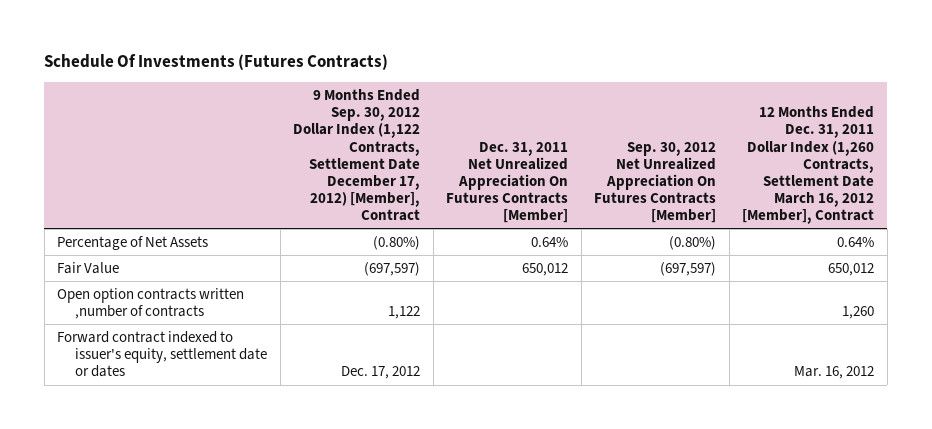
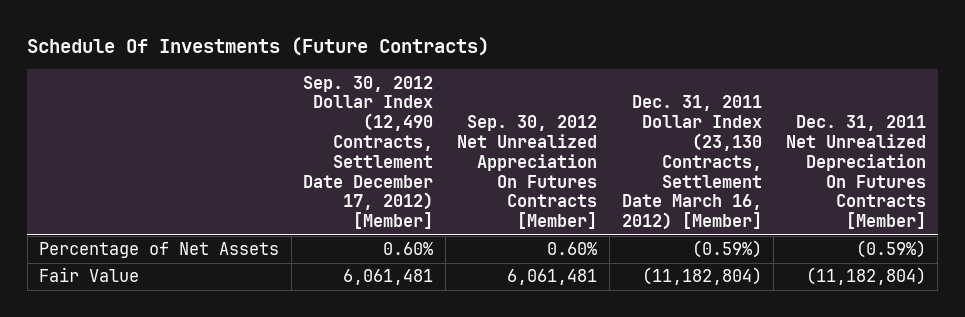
- Schedule Of Investments (Futures Contracts)
+ Schedule Of Investments (Future Contracts)
- | 9 Months Ended Sep. 30, 2012 Dollar Index (1,122 Contracts, Settlement Date December 17, 2012) [Member], Contract | Dec. 31, 2011 Net Unrealized Appreciation On Futures Contracts [Member] | Sep. 30, 2012 Net Unrealized Appreciation On Futures Contracts [Member] | 12 Months Ended Dec. 31, 2011 Dollar Index (1,260 Contracts, Settlement Date March 16, 2012 [Member], Contract
+ | Sep. 30, 2012 Dollar Index (12,490 Contracts, Settlement Date December 17, 2012) [Member] | Sep. 30, 2012 Net Unrealized Appreciation On Futures Contracts [Member] | Dec. 31, 2011 Dollar Index (23,130 Contracts, Settlement Date March 16, 2012) [Member] | Dec. 31, 2011 Net Unrealized Depreciation On Futures Contracts [Member]
- Percentage of Net Assets | (0.80%) | 0.64% | (0.80%) | 0.64%
- Fair Value | (697,597) | 650,012 | (697,597) | 650,012
- Open option contracts written ,number of contracts | 1,122 | | | 1,260
- Forward contract indexed to issuer's equity, settlement date or dates | Dec. 17, 2012 | | | Mar. 16, 2012
+ Percentage of Net Assets | 0.60% | 0.60% | (0.59%) | (0.59%)
+ Fair Value | 6,061,481 | 6,061,481 | (11,182,804) | (11,182,804)

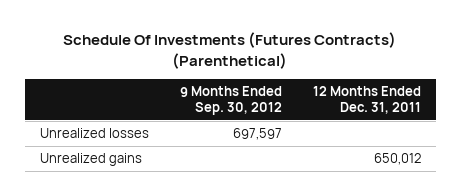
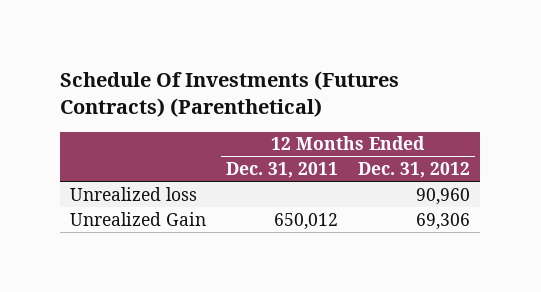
- | 9 Months Ended Sep. 30, 2012 | 12 Months Ended Dec. 31, 2011
+ | 12 Months Ended Dec. 31, 2011 | 12 Months Ended Dec. 31, 2012
- Unrealized losses | 697,597 |
- Unrealized gains | | 650,012
+ Unrealized loss | | 90,960
+ Unrealized Gain | 650,012 | 69,306

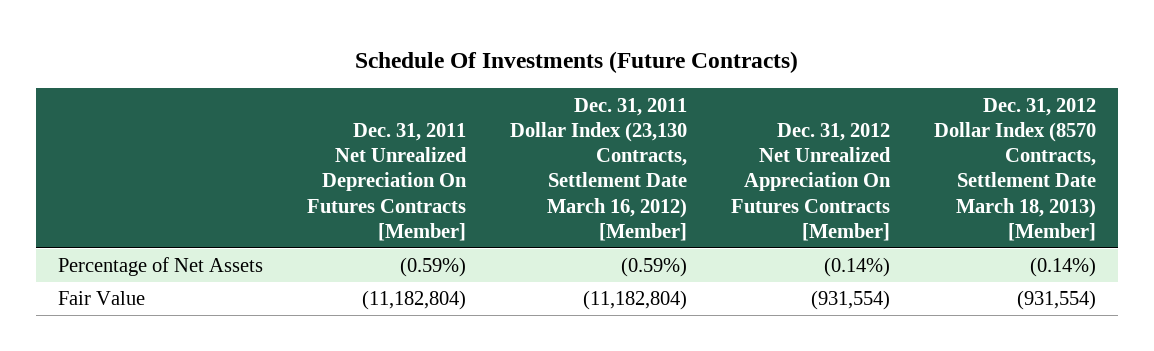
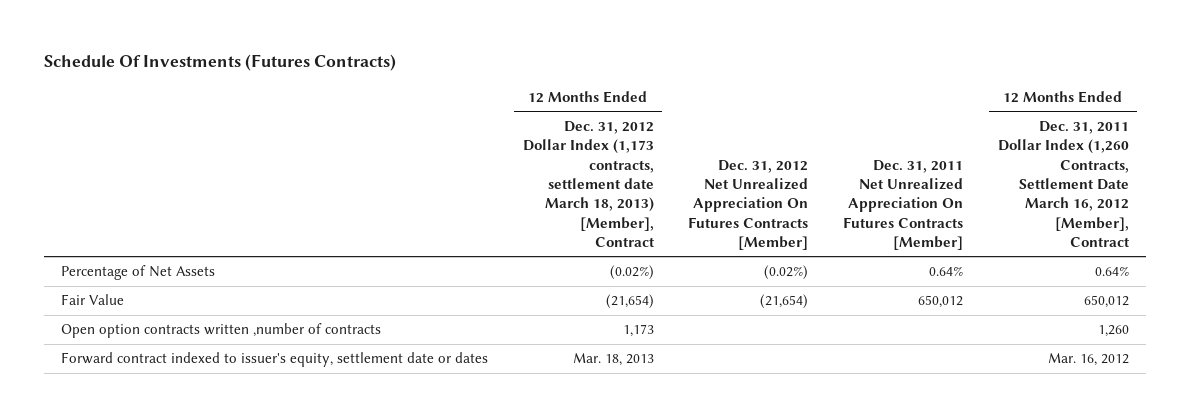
- Schedule Of Investments (Future Contracts)
+ Schedule Of Investments (Futures Contracts)
- | Dec. 31, 2011 Net Unrealized Depreciation On Futures Contracts [Member] | Dec. 31, 2011 Dollar Index (23,130 Contracts, Settlement Date March 16, 2012) [Member] | Dec. 31, 2012 Net Unrealized Appreciation On Futures Contracts [Member] | Dec. 31, 2012 Dollar Index (8570 Contracts, Settlement Date March 18, 2013) [Member]
+ | 12 Months Ended Dec. 31, 2012 Dollar Index (1,173 contracts, settlement date March 18, 2013) [Member], Contract | Dec. 31, 2012 Net Unrealized Appreciation On Futures Contracts [Member] | Dec. 31, 2011 Net Unrealized Appreciation On Futures Contracts [Member] | 12 Months Ended Dec. 31, 2011 Dollar Index (1,260 Contracts, Settlement Date March 16, 2012 [Member], Contract
- Percentage of Net Assets | (0.59%) | (0.59%) | (0.14%) | (0.14%)
- Fair Value | (11,182,804) | (11,182,804) | (931,554) | (931,554)
+ Percentage of Net Assets | (0.02%) | (0.02%) | 0.64% | 0.64%
+ Fair Value | (21,654) | (21,654) | 650,012 | 650,012
+ Open option contracts written ,number of contracts | 1,173 | | | 1,260
+ Forward contract indexed to issuer's equity, settlement date or dates | Mar. 18, 2013 | | | Mar. 16, 2012

